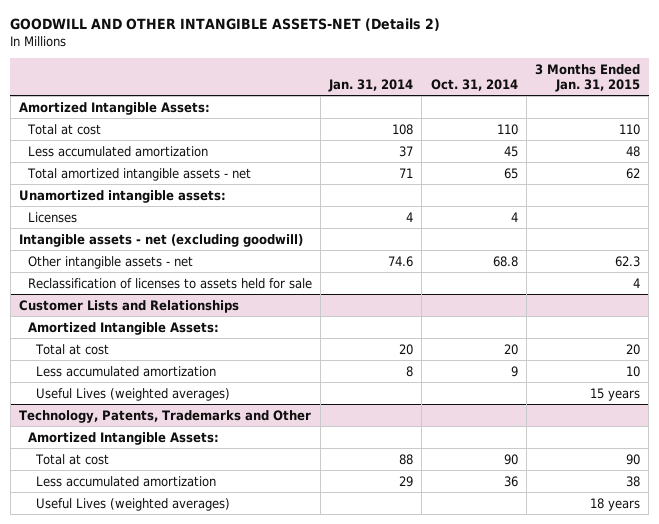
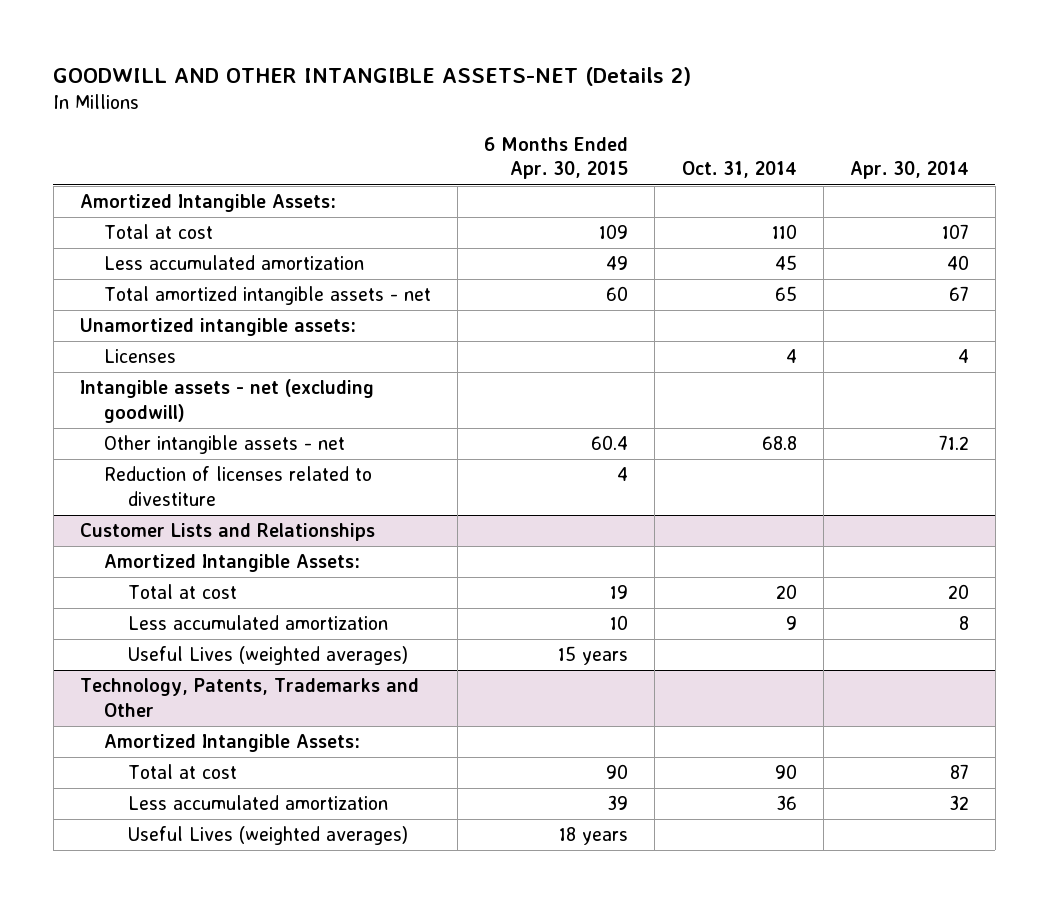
- | Jan. 31, 2014 | Oct. 31, 2014 | 3 Months Ended Jan. 31, 2015
+ | 6 Months Ended Apr. 30, 2015 | Oct. 31, 2014 | Apr. 30, 2014
- Reclassification of licenses to assets held for sale | | | 4
+ Reduction of licenses related to divestiture | 4 | |

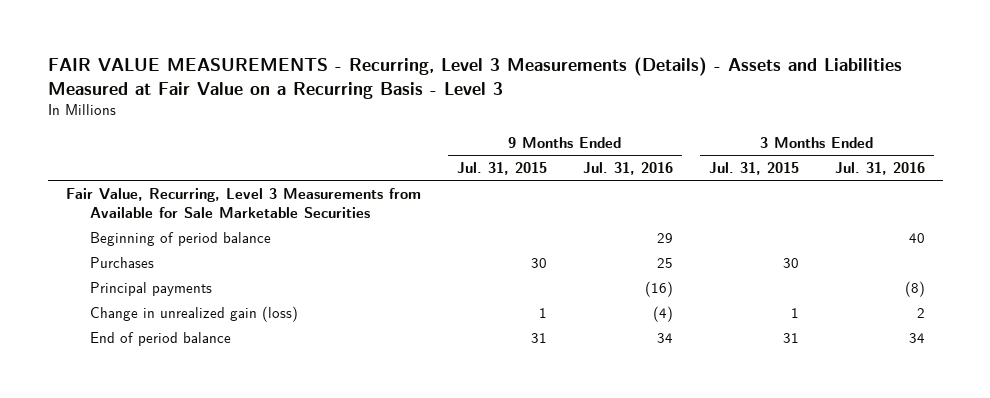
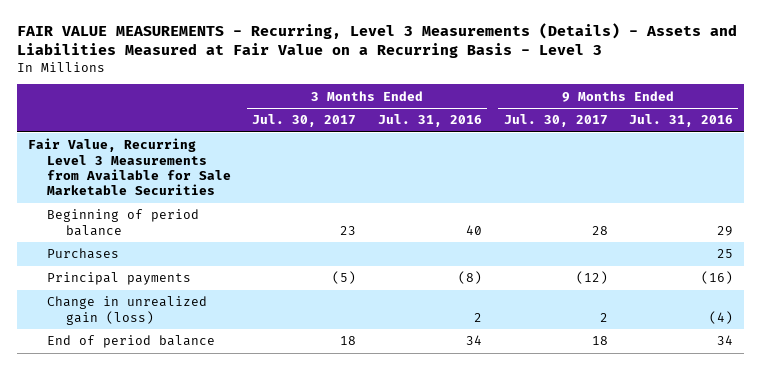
- | 9 Months Ended Jul. 31, 2015 | 9 Months Ended Jul. 31, 2016 | 3 Months Ended Jul. 31, 2015 | 3 Months Ended Jul. 31, 2016
+ | 3 Months Ended Jul. 30, 2017 | 3 Months Ended Jul. 31, 2016 | 9 Months Ended Jul. 30, 2017 | 9 Months Ended Jul. 31, 2016
- Fair Value, Recurring, Level 3 Measurements from Available for Sale Marketable Securities
+ Fair Value, Recurring Level 3 Measurements from Available for Sale Marketable Securities

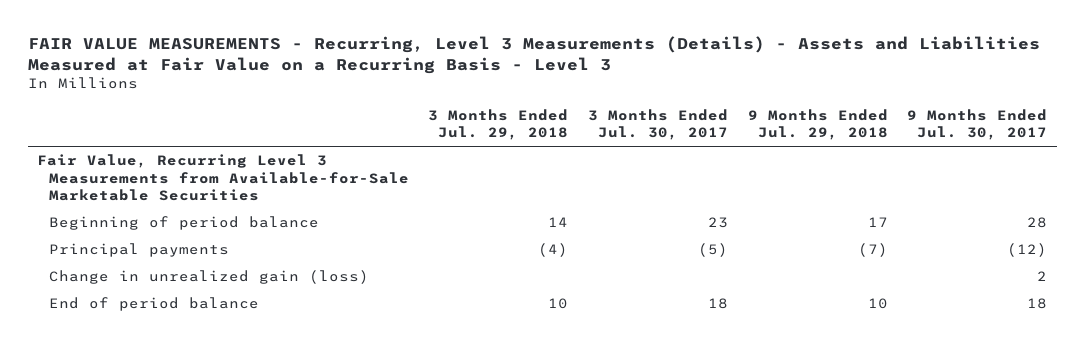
- | 3 Months Ended Jul. 30, 2017 | 3 Months Ended Jul. 31, 2016 | 9 Months Ended Jul. 30, 2017 | 9 Months Ended Jul. 31, 2016
+ | 3 Months Ended Jul. 29, 2018 | 3 Months Ended Jul. 30, 2017 | 9 Months Ended Jul. 29, 2018 | 9 Months Ended Jul. 30, 2017
- Fair Value, Recurring Level 3 Measurements from Available for Sale Marketable Securities
+ Fair Value, Recurring Level 3 Measurements from Available-for-Sale Marketable Securities
- Purchases | | | | 25

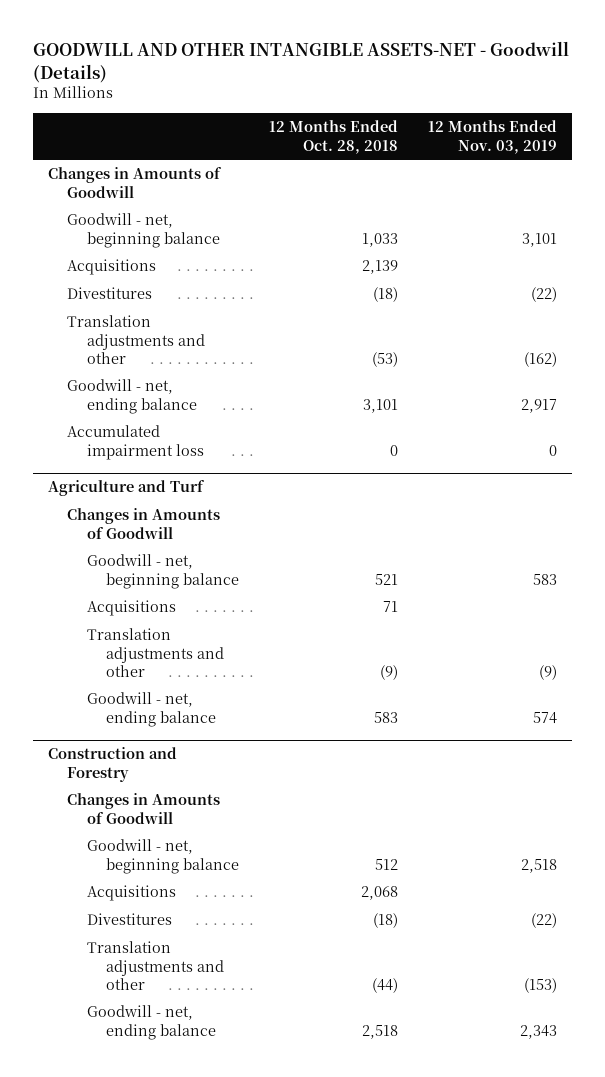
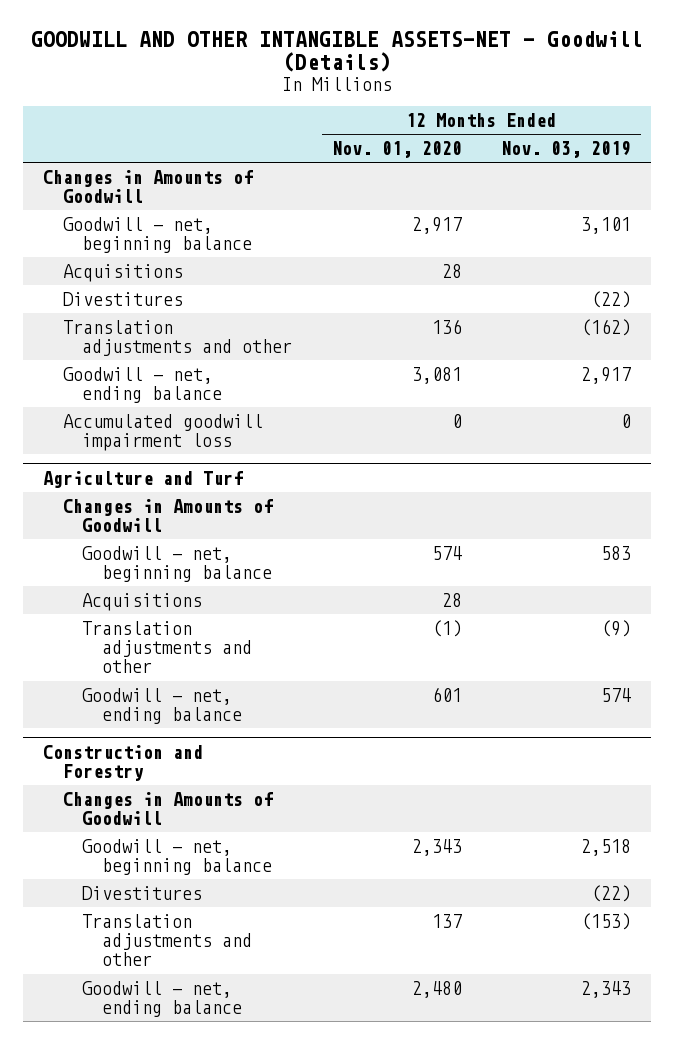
- | 12 Months Ended Oct. 28, 2018 | 12 Months Ended Nov. 03, 2019
+ | 12 Months Ended Nov. 01, 2020 | 12 Months Ended Nov. 03, 2019
- Accumulated impairment loss | 0 | 0
+ Accumulated goodwill impairment loss | 0 | 0
@ Construction and Forestry
- Acquisitions | 2,068 |

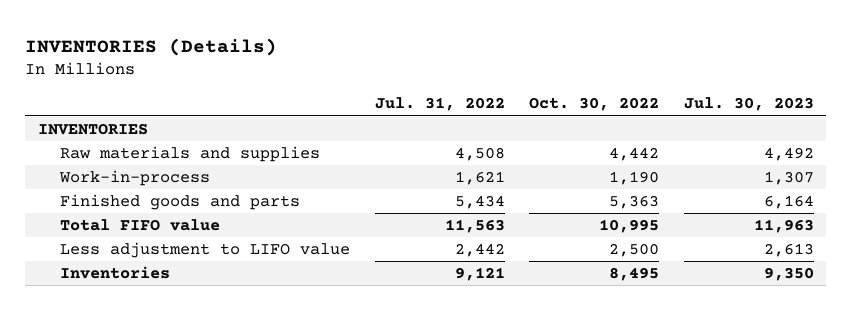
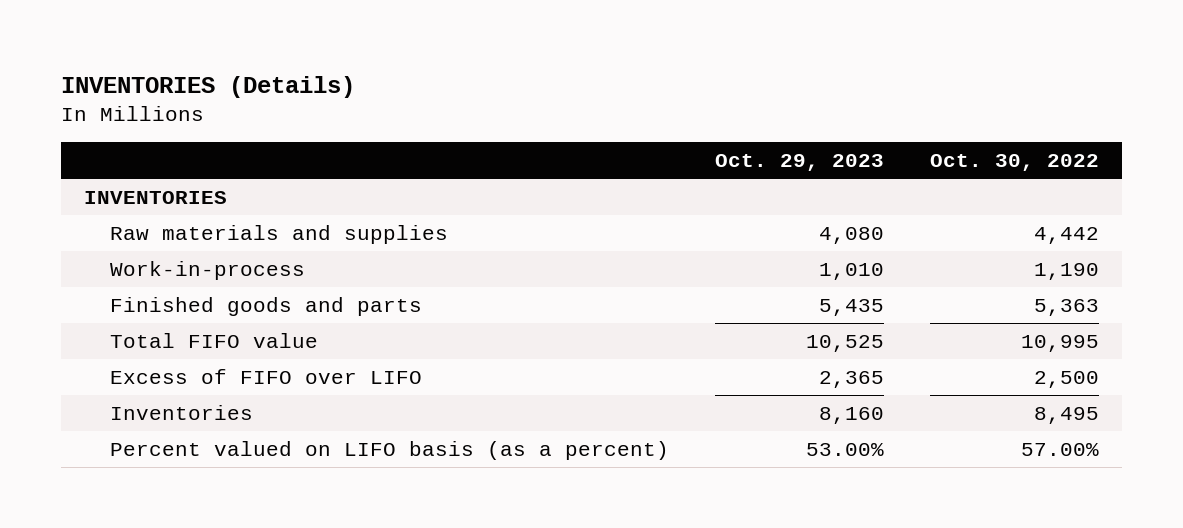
- | Jul. 31, 2022 | Oct. 30, 2022 | Jul. 30, 2023
+ | Oct. 29, 2023 | Oct. 30, 2022
- Less adjustment to LIFO value | 2,442 | 2,500 | 2,613
+ Excess of FIFO over LIFO | 2,365 | 2,500
+ Percent valued on LIFO basis (as a percent) | 53.00% | 57.00%

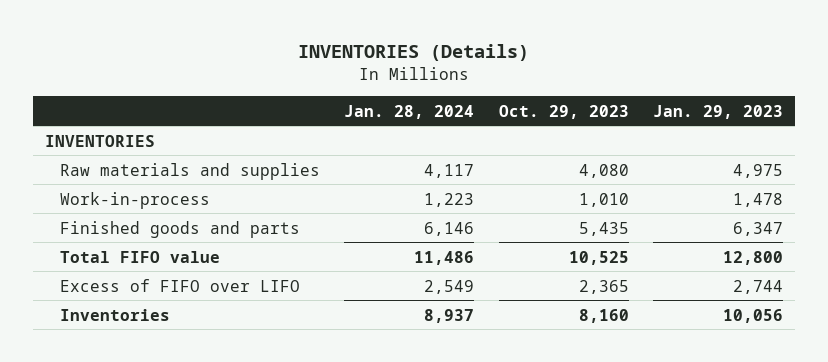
- | Oct. 29, 2023 | Oct. 30, 2022
+ | Jan. 28, 2024 | Oct. 29, 2023 | Jan. 29, 2023
- Percent valued on LIFO basis (as a percent) | 53.00% | 57.00%

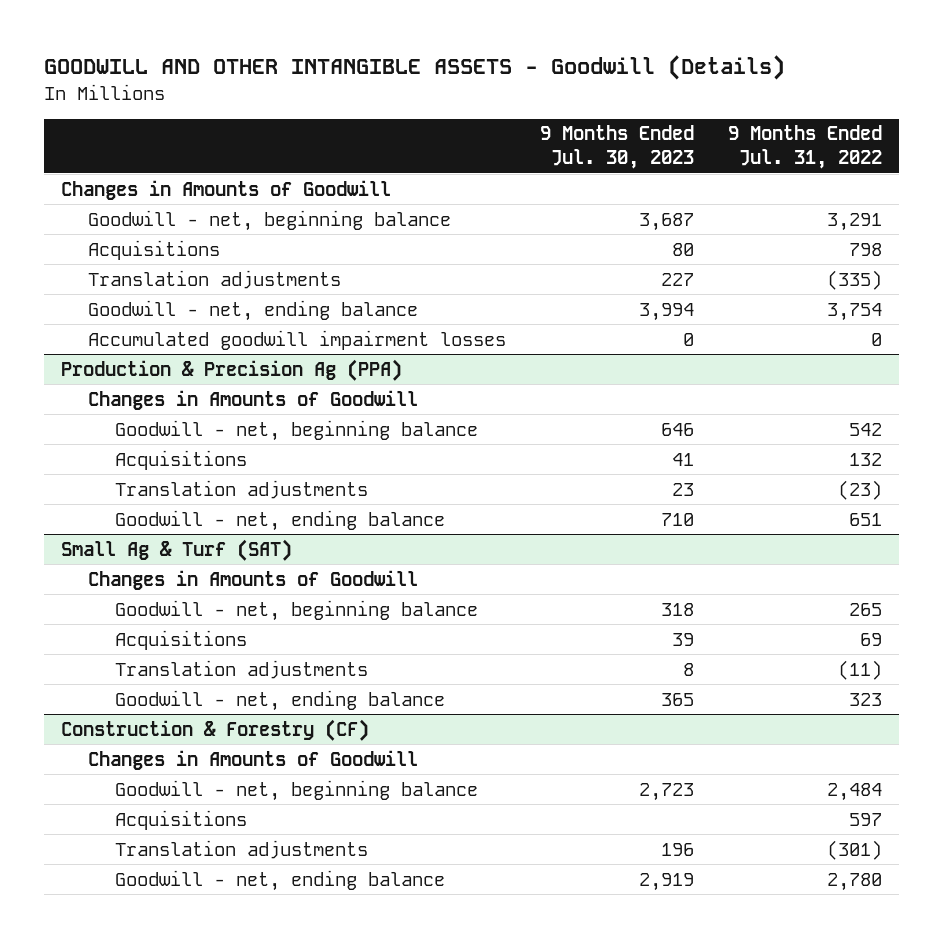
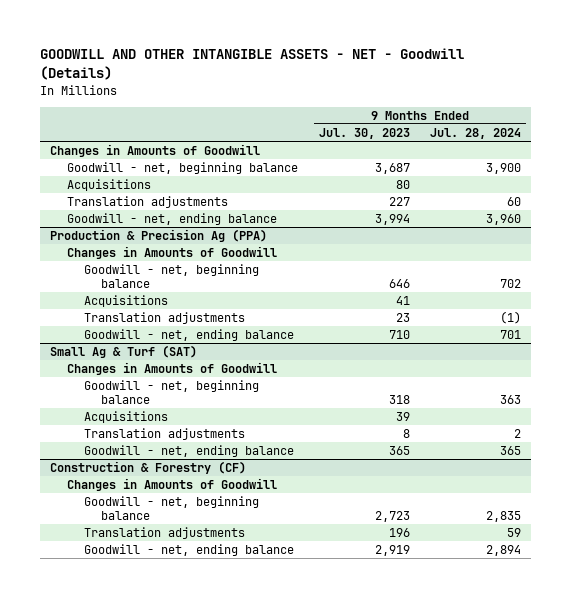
- GOODWILL AND OTHER INTANGIBLE ASSETS - Goodwill (Details)
+ GOODWILL AND OTHER INTANGIBLE ASSETS - NET - Goodwill (Details)
- | 9 Months Ended Jul. 30, 2023 | 9 Months Ended Jul. 31, 2022
+ | 9 Months Ended Jul. 30, 2023 | 9 Months Ended Jul. 28, 2024
- Accumulated goodwill impairment losses | 0 | 0
@ Construction & Forestry (CF)
- Acquisitions | | 597

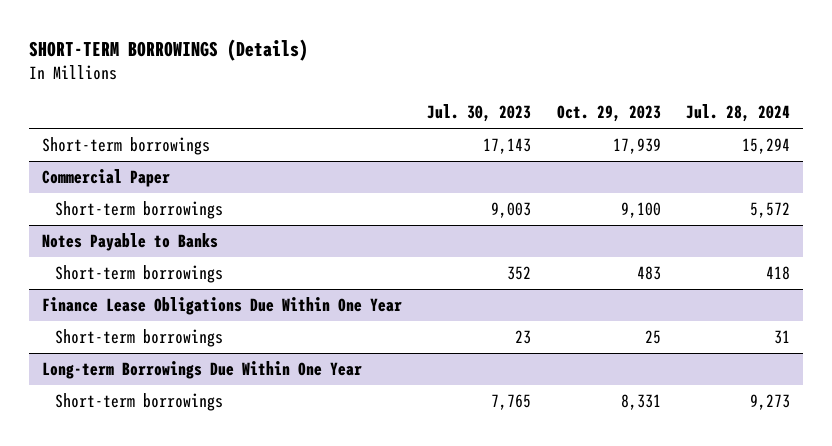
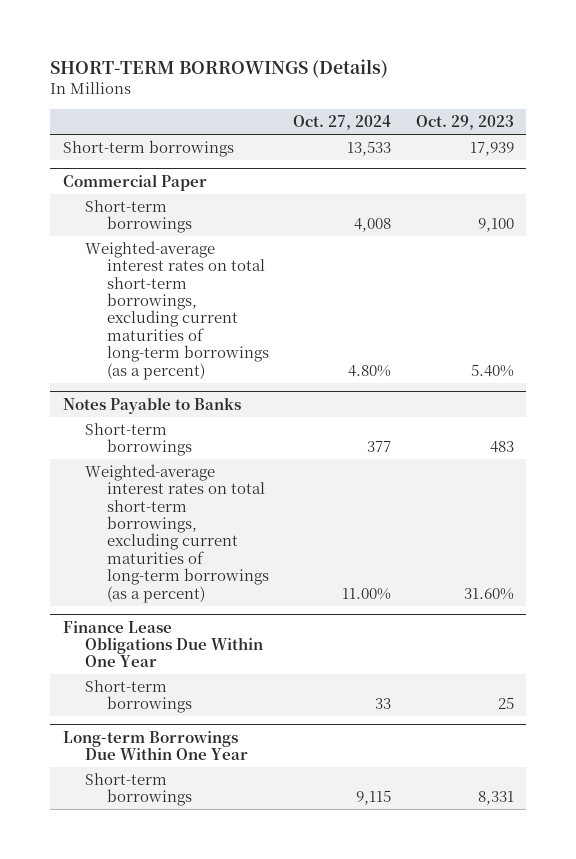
- | Jul. 30, 2023 | Oct. 29, 2023 | Jul. 28, 2024
+ | Oct. 27, 2024 | Oct. 29, 2023
@ Commercial Paper
+ Weighted-average interest rates on total short-term borrowings, excluding current maturities of long-term borrowings (as a percent) | 4.80% | 5.40%
@ Notes Payable to Banks
+ Weighted-average interest rates on total short-term borrowings, excluding current maturities of long-term borrowings (as a percent) | 11.00% | 31.60%

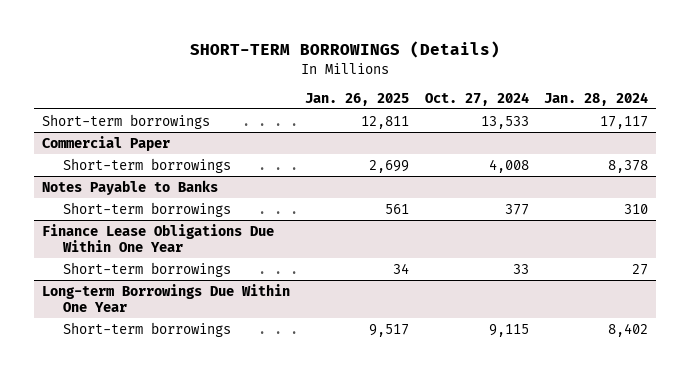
- | Oct. 27, 2024 | Oct. 29, 2023
+ | Jan. 26, 2025 | Oct. 27, 2024 | Jan. 28, 2024
@ Commercial Paper
- Weighted-average interest rates on total short-term borrowings, excluding current maturities of long-term borrowings (as a percent) | 4.80% | 5.40%
@ Notes Payable to Banks
- Weighted-average interest rates on total short-term borrowings, excluding current maturities of long-term borrowings (as a percent) | 11.00% | 31.60%

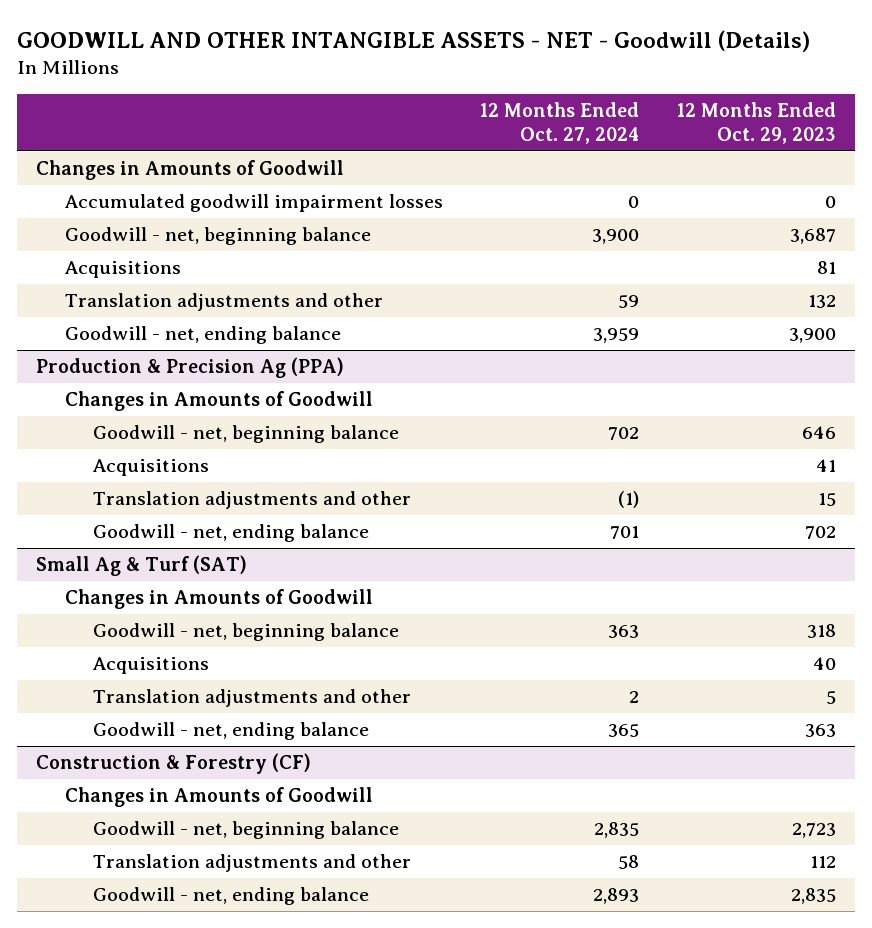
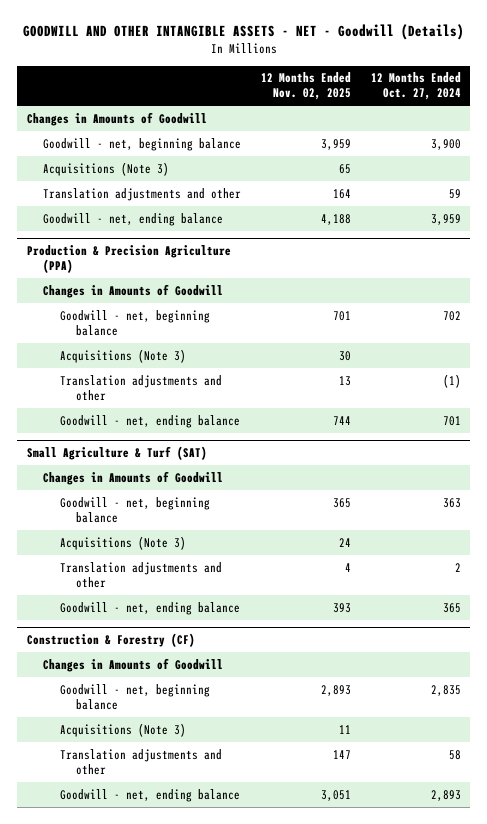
- | 12 Months Ended Oct. 27, 2024 | 12 Months Ended Oct. 29, 2023
+ | 12 Months Ended Nov. 02, 2025 | 12 Months Ended Oct. 27, 2024
- Accumulated goodwill impairment losses | 0 | 0
- Acquisitions | | 81
+ Acquisitions (Note 3) | 65 |
- Production & Precision Ag (PPA)
+ Production & Precision Agriculture (PPA)
- Acquisitions | | 41
+ Acquisitions (Note 3) | 30 |
- Small Ag & Turf (SAT)
+ Small Agriculture & Turf (SAT)
- Acquisitions | | 40
+ Acquisitions (Note 3) | 24 |
@ Construction & Forestry (CF)
+ Acquisitions (Note 3) | 11 |

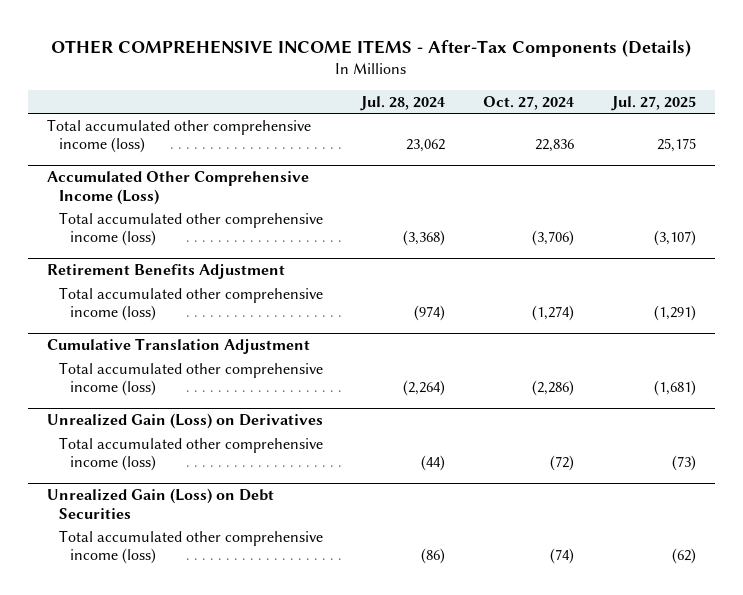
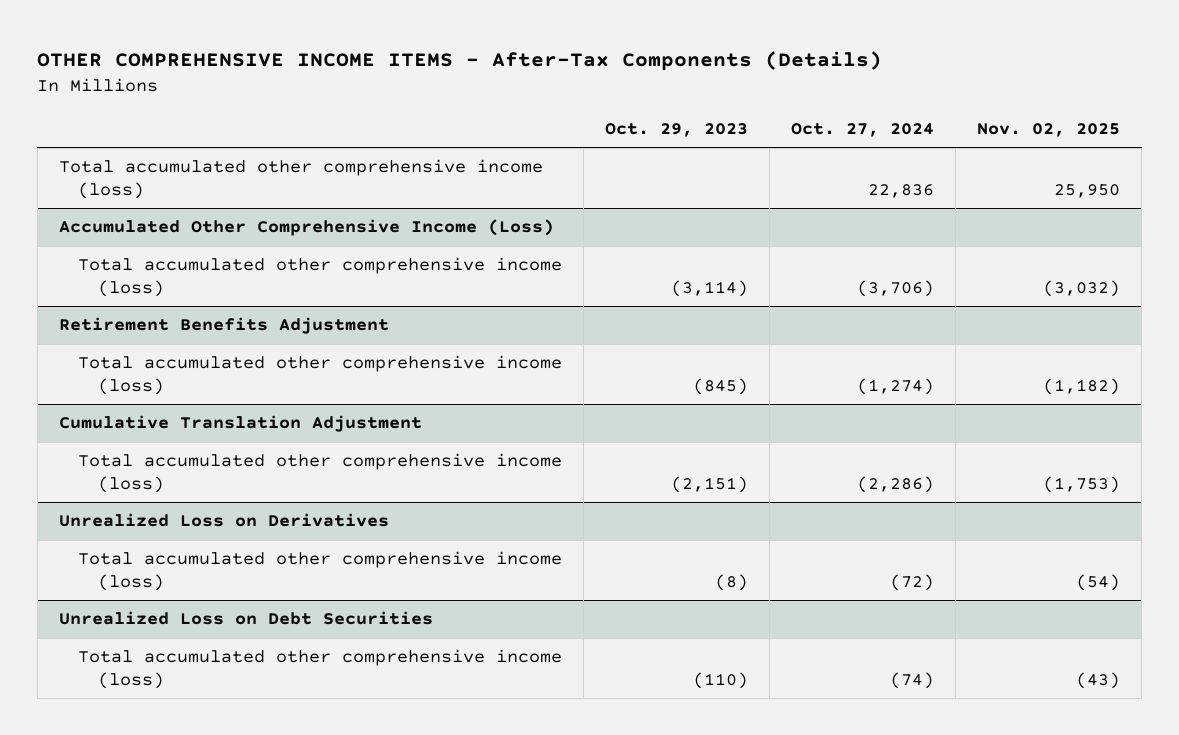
- | Jul. 28, 2024 | Oct. 27, 2024 | Jul. 27, 2025
+ | Oct. 29, 2023 | Oct. 27, 2024 | Nov. 02, 2025
- Unrealized Gain (Loss) on Derivatives
+ Unrealized Loss on Derivatives
- Unrealized Gain (Loss) on Debt Securities
+ Unrealized Loss on Debt Securities

